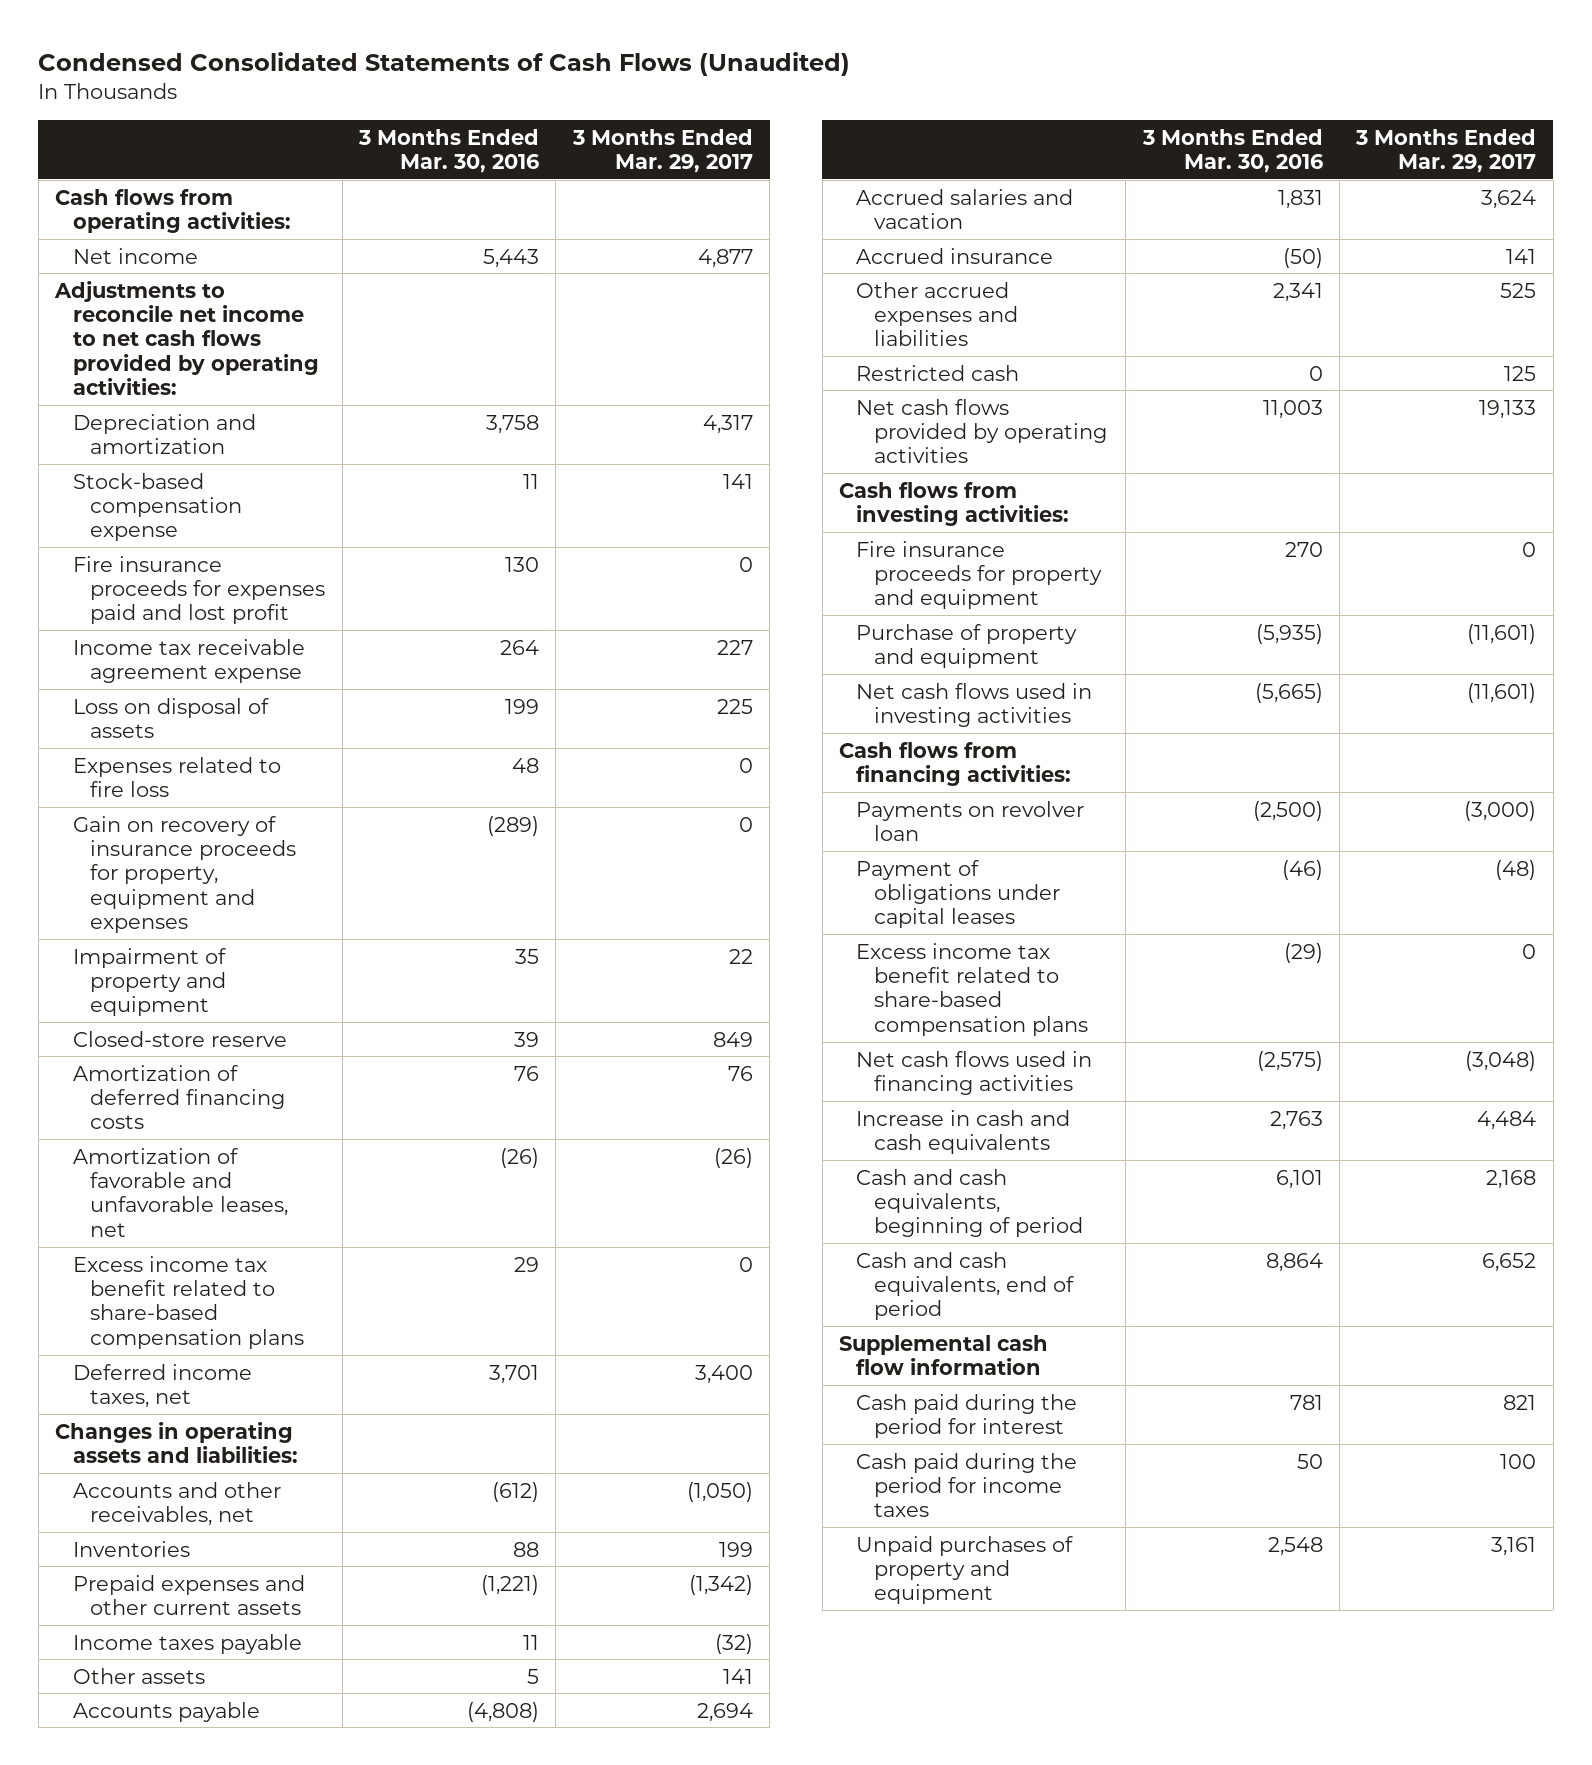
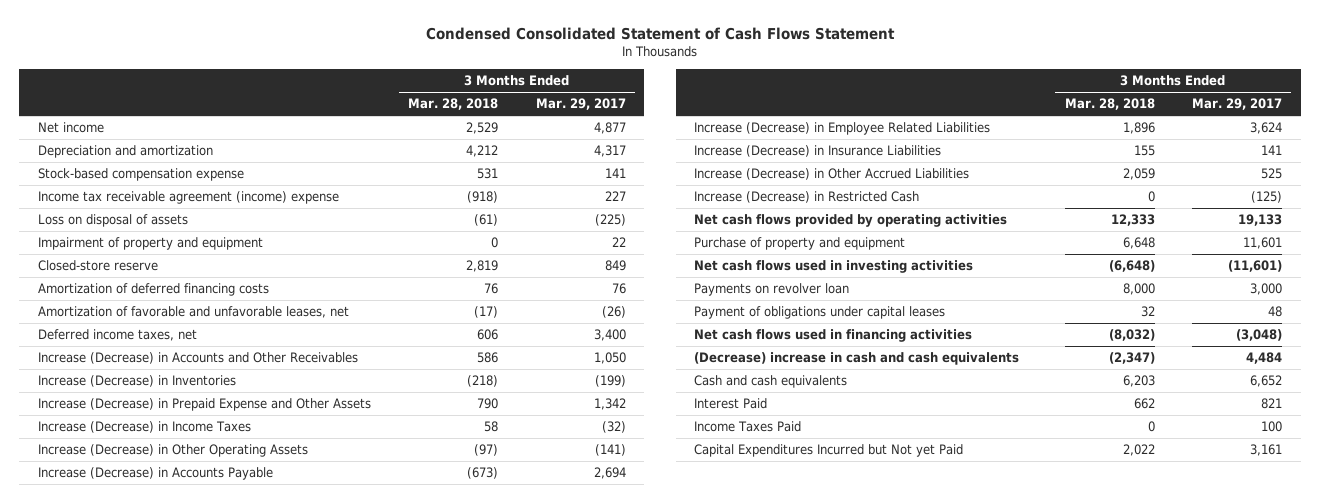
- Condensed Consolidated Statements of Cash Flows (Unaudited)
+ Condensed Consolidated Statement of Cash Flows Statement
- | 3 Months Ended Mar. 30, 2016 | 3 Months Ended Mar. 29, 2017
+ | 3 Months Ended Mar. 28, 2018 | 3 Months Ended Mar. 29, 2017
- Cash flows from operating activities:
- Adjustments to reconcile net income to net cash flows provided by operating activities:
- Fire insurance proceeds for expenses paid and lost profit | 130 | 0
- Income tax receivable agreement expense | 264 | 227
- Loss on disposal of assets | 199 | 225
- Expenses related to fire loss | 48 | 0
- Gain on recovery of insurance proceeds for property, equipment and expenses | (289) | 0
+ Income tax receivable agreement (income) expense | (918) | 227
+ Loss on disposal of assets | (61) | (225)
- Excess income tax benefit related to share-based compensation plans | 29 | 0
- Changes in operating assets and liabilities:
- Accounts and other receivables, net | (612) | (1,050)
- Inventories | 88 | 199
- Prepaid expenses and other current assets | (1,221) | (1,342)
- Income taxes payable | 11 | (32)
- Other assets | 5 | 141
- Accounts payable | (4,808) | 2,694
- Accrued salaries and vacation | 1,831 | 3,624
- Accrued insurance | (50) | 141
- Other accrued expenses and liabilities | 2,341 | 525
- Restricted cash | 0 | 125
+ Increase (Decrease) in Accounts and Other Receivables | 586 | 1,050
+ Increase (Decrease) in Inventories | (218) | (199)
+ Increase (Decrease) in Prepaid Expense and Other Assets | 790 | 1,342
+ Increase (Decrease) in Income Taxes | 58 | (32)
+ Increase (Decrease) in Other Operating Assets | (97) | (141)
+ Increase (Decrease) in Accounts Payable | (673) | 2,694
+ Increase (Decrease) in Employee Related Liabilities | 1,896 | 3,624
+ Increase (Decrease) in Insurance Liabilities | 155 | 141
+ Increase (Decrease) in Other Accrued Liabilities | 2,059 | 525
+ Increase (Decrease) in Restricted Cash | 0 | (125)
- Cash flows from investing activities:
- Fire insurance proceeds for property and equipment | 270 | 0
- Purchase of property and equipment | (5,935) | (11,601)
+ Purchase of property and equipment | 6,648 | 11,601
- Cash flows from financing activities:
- Payments on revolver loan | (2,500) | (3,000)
- Payment of obligations under capital leases | (46) | (48)
- Excess income tax benefit related to share-based compensation plans | (29) | 0
+ Payments on revolver loan | 8,000 | 3,000
+ Payment of obligations under capital leases | 32 | 48
- Increase in cash and cash equivalents | 2,763 | 4,484
- Cash and cash equivalents, beginning of period | 6,101 | 2,168
- Cash and cash equivalents, end of period | 8,864 | 6,652
- Supplemental cash flow information
- Cash paid during the period for interest | 781 | 821
- Cash paid during the period for income taxes | 50 | 100
- Unpaid purchases of property and equipment | 2,548 | 3,161
+ (Decrease) increase in cash and cash equivalents | (2,347) | 4,484
+ Cash and cash equivalents | 6,203 | 6,652
+ Interest Paid | 662 | 821
+ Income Taxes Paid | 0 | 100
+ Capital Expenditures Incurred but Not yet Paid | 2,022 | 3,161

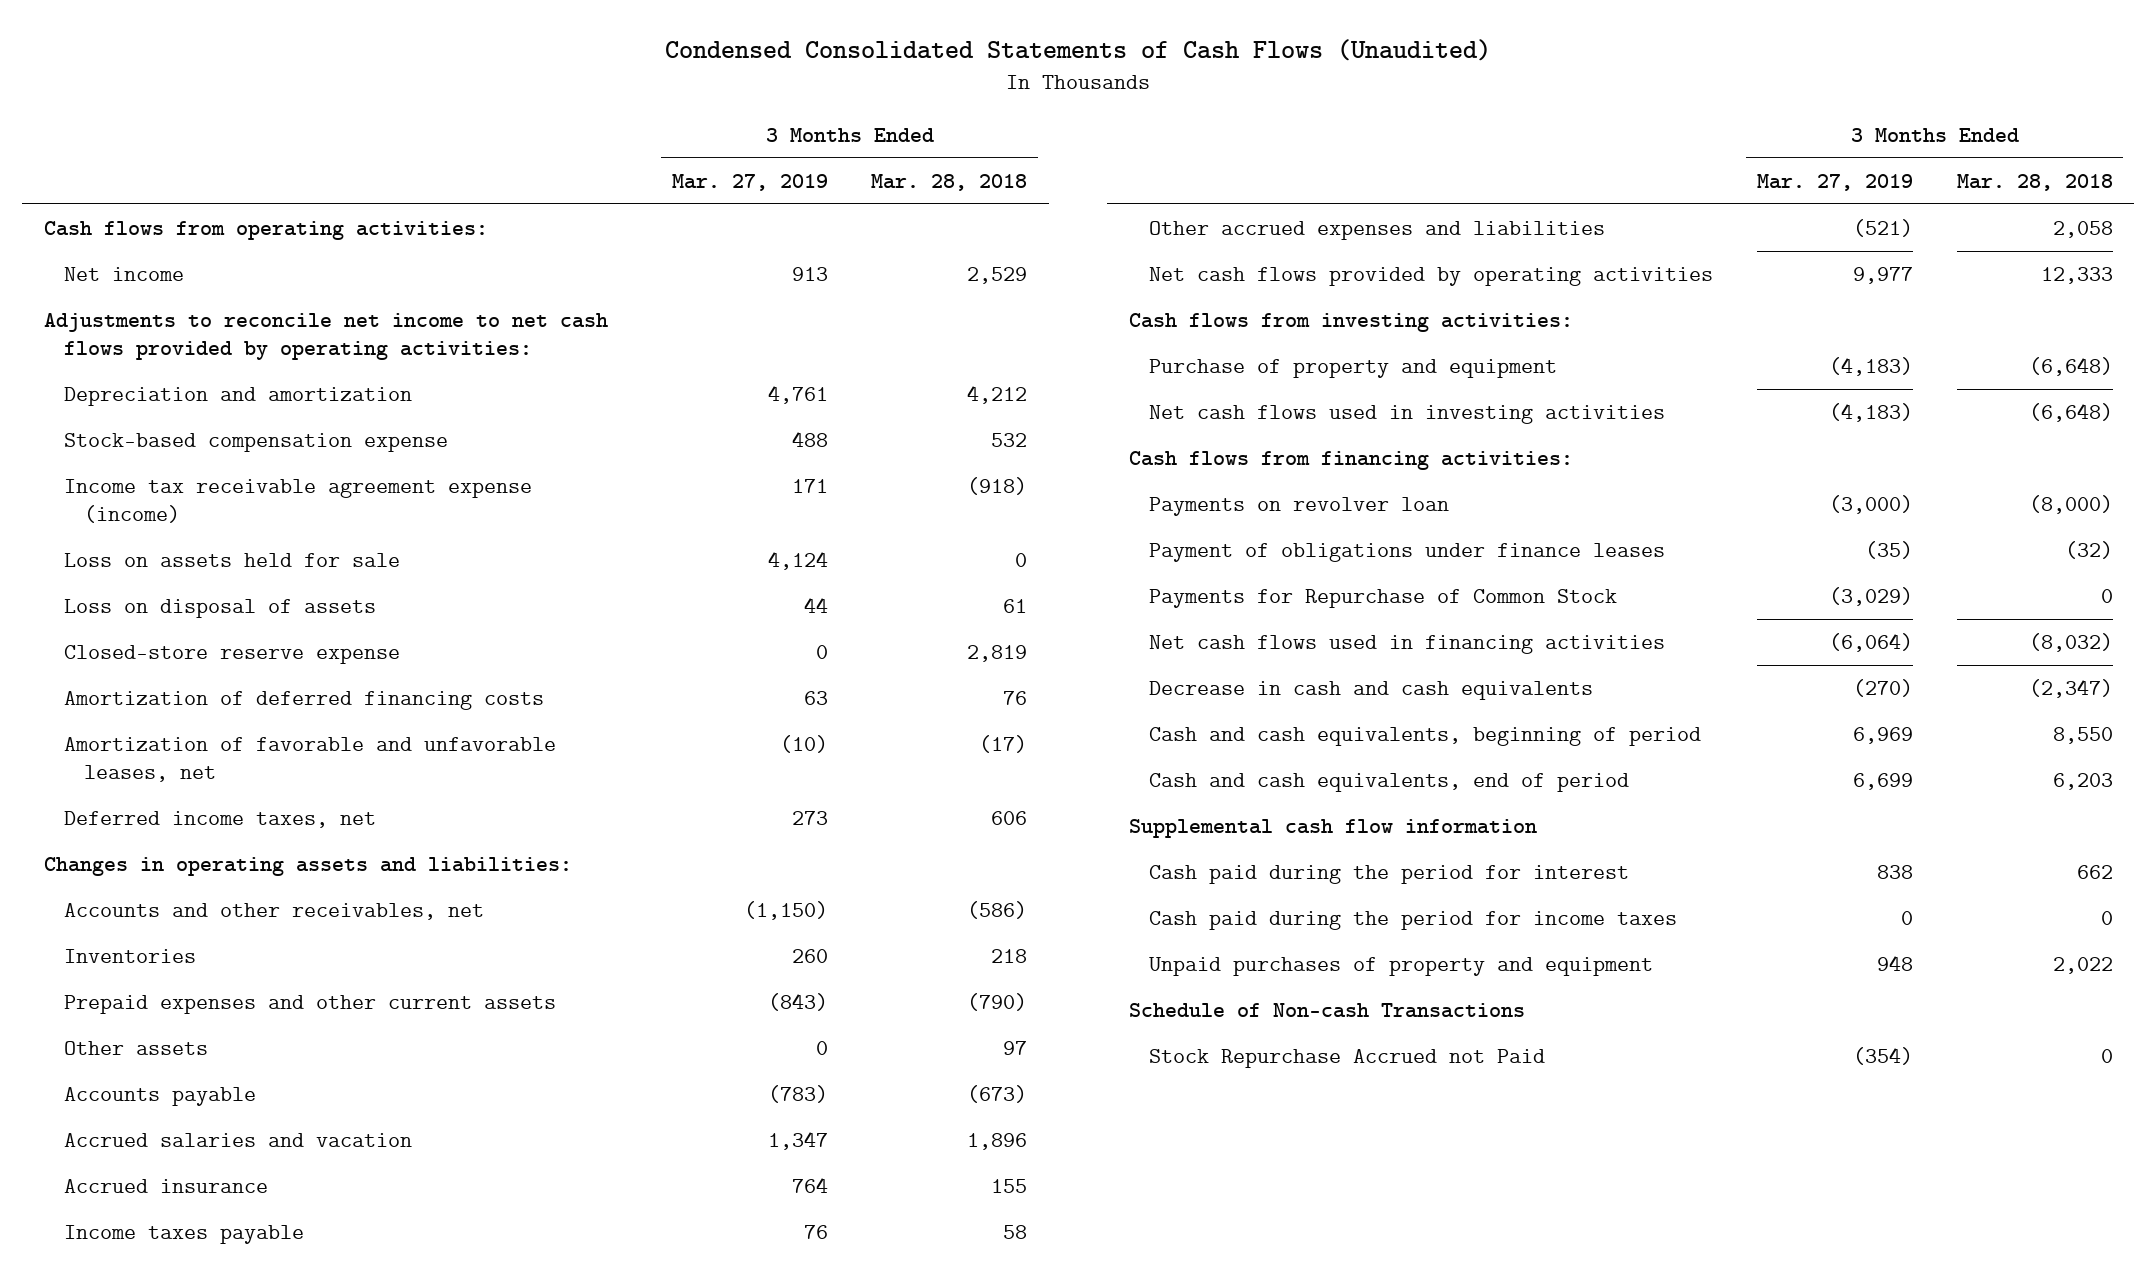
- Condensed Consolidated Statement of Cash Flows Statement
+ Condensed Consolidated Statements of Cash Flows (Unaudited)
- | 3 Months Ended Mar. 28, 2018 | 3 Months Ended Mar. 29, 2017
+ | 3 Months Ended Mar. 27, 2019 | 3 Months Ended Mar. 28, 2018
+ Cash flows from operating activities:
+ Adjustments to reconcile net income to net cash flows provided by operating activities:
- Stock-based compensation expense | 531 | 141
- Income tax receivable agreement (income) expense | (918) | 227
- Loss on disposal of assets | (61) | (225)
- Impairment of property and equipment | 0 | 22
- Closed-store reserve | 2,819 | 849
+ Stock-based compensation expense | 488 | 532
+ Income tax receivable agreement expense (income) | 171 | (918)
+ Loss on assets held for sale | 4,124 | 0
+ Loss on disposal of assets | 44 | 61
+ Closed-store reserve expense | 0 | 2,819
- Increase (Decrease) in Accounts and Other Receivables | 586 | 1,050
- Increase (Decrease) in Inventories | (218) | (199)
- Increase (Decrease) in Prepaid Expense and Other Assets | 790 | 1,342
- Increase (Decrease) in Income Taxes | 58 | (32)
- Increase (Decrease) in Other Operating Assets | (97) | (141)
- Increase (Decrease) in Accounts Payable | (673) | 2,694
- Increase (Decrease) in Employee Related Liabilities | 1,896 | 3,624
- Increase (Decrease) in Insurance Liabilities | 155 | 141
- Increase (Decrease) in Other Accrued Liabilities | 2,059 | 525
- Increase (Decrease) in Restricted Cash | 0 | (125)
+ Changes in operating assets and liabilities:
+ Accounts and other receivables, net | (1,150) | (586)
+ Inventories | 260 | 218
+ Prepaid expenses and other current assets | (843) | (790)
+ Other assets | 0 | 97
+ Accounts payable | (783) | (673)
+ Accrued salaries and vacation | 1,347 | 1,896
+ Accrued insurance | 764 | 155
+ Income taxes payable | 76 | 58
+ Other accrued expenses and liabilities | (521) | 2,058
- Purchase of property and equipment | 6,648 | 11,601
+ Cash flows from investing activities:
+ Purchase of property and equipment | (4,183) | (6,648)
- Payments on revolver loan | 8,000 | 3,000
- Payment of obligations under capital leases | 32 | 48
+ Cash flows from financing activities:
+ Payments on revolver loan | (3,000) | (8,000)
+ Payment of obligations under finance leases | (35) | (32)
+ Payments for Repurchase of Common Stock | (3,029) | 0
- (Decrease) increase in cash and cash equivalents | (2,347) | 4,484
- Cash and cash equivalents | 6,203 | 6,652
- Interest Paid | 662 | 821
- Income Taxes Paid | 0 | 100
- Capital Expenditures Incurred but Not yet Paid | 2,022 | 3,161
+ Decrease in cash and cash equivalents | (270) | (2,347)
+ Cash and cash equivalents, beginning of period | 6,969 | 8,550
+ Cash and cash equivalents, end of period | 6,699 | 6,203
+ Supplemental cash flow information
+ Cash paid during the period for interest | 838 | 662
+ Cash paid during the period for income taxes | 0 | 0
+ Unpaid purchases of property and equipment | 948 | 2,022
+ Schedule of Non-cash Transactions
+ Stock Repurchase Accrued not Paid | (354) | 0

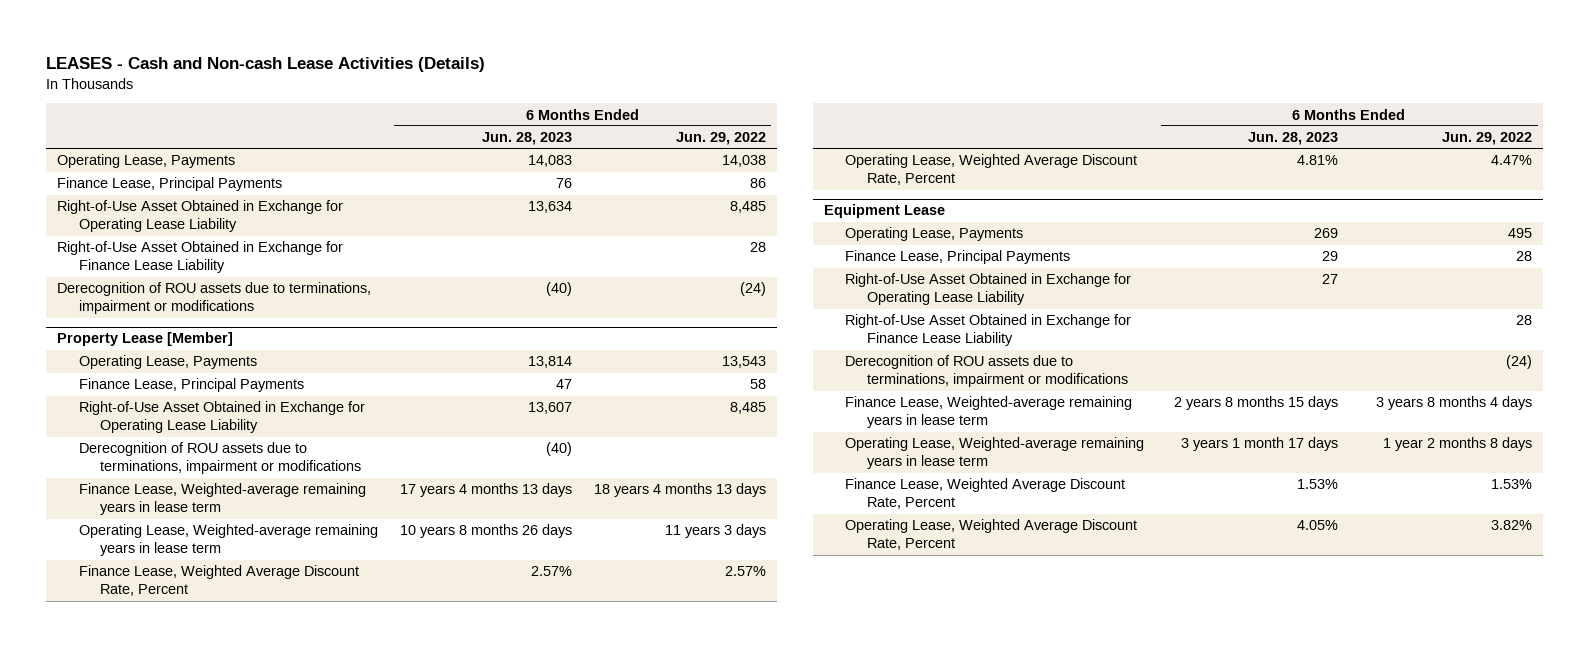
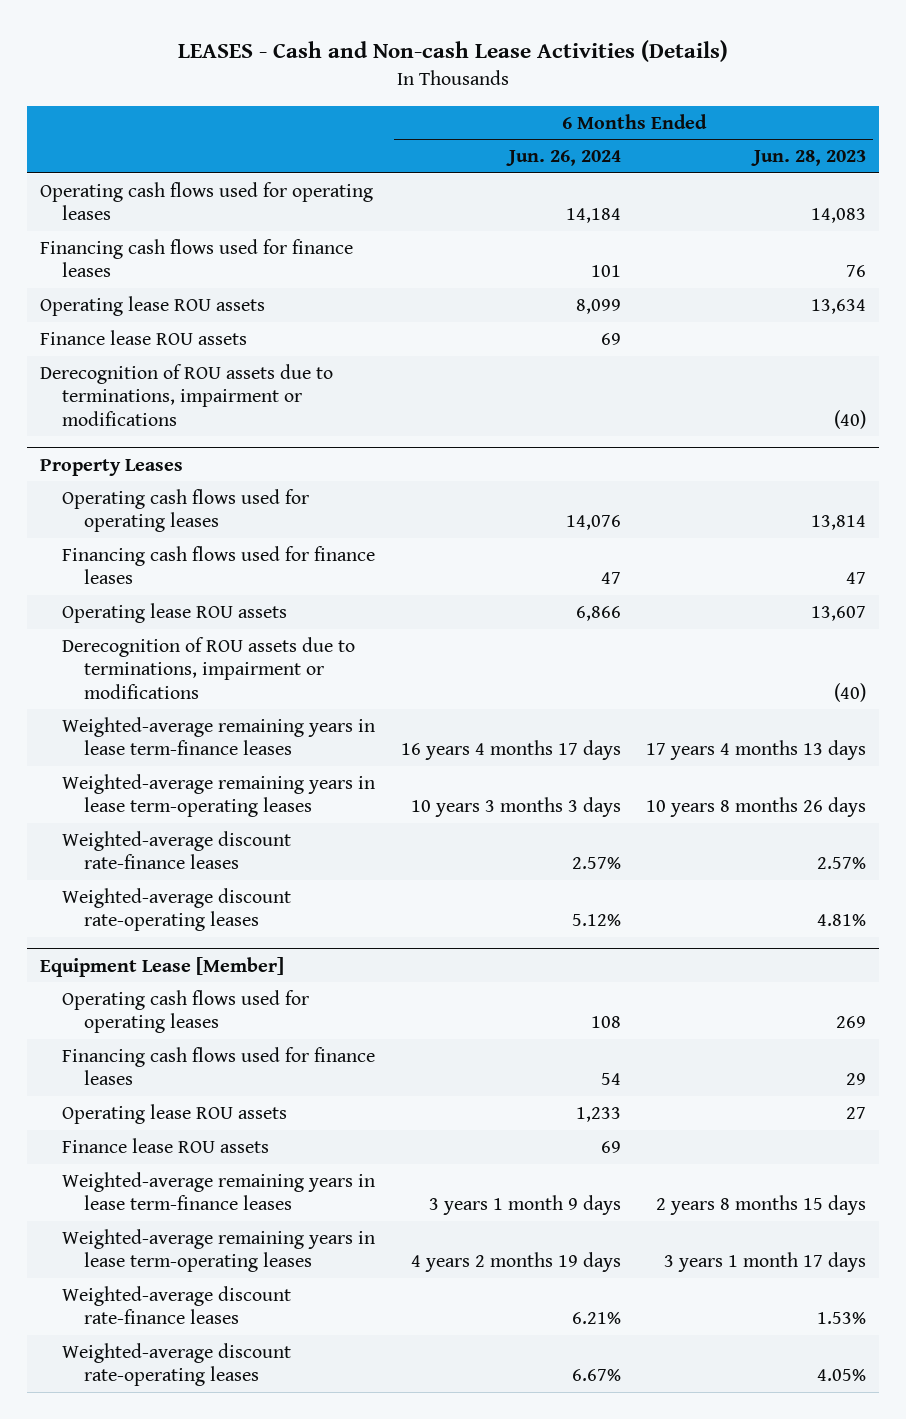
- | 6 Months Ended Jun. 28, 2023 | 6 Months Ended Jun. 29, 2022
+ | 6 Months Ended Jun. 26, 2024 | 6 Months Ended Jun. 28, 2023
- Operating Lease, Payments | 14,083 | 14,038
- Finance Lease, Principal Payments | 76 | 86
- Right-of-Use Asset Obtained in Exchange for Operating Lease Liability | 13,634 | 8,485
- Right-of-Use Asset Obtained in Exchange for Finance Lease Liability | | 28
+ Operating cash flows used for operating leases | 14,184 | 14,083
+ Financing cash flows used for finance leases | 101 | 76
+ Operating lease ROU assets | 8,099 | 13,634
+ Finance lease ROU assets | 69 |
- Property Lease [Member]
- Operating Lease, Payments | 13,814 | 13,543
- Finance Lease, Principal Payments | 47 | 58
- Right-of-Use Asset Obtained in Exchange for Operating Lease Liability | 13,607 | 8,485
+ Property Leases
+ Operating cash flows used for operating leases | 14,076 | 13,814
+ Financing cash flows used for finance leases | 47 | 47
+ Operating lease ROU assets | 6,866 | 13,607
- Finance Lease, Weighted-average remaining years in lease term | 17 years 4 months 13 days | 18 years 4 months 13 days
- Operating Lease, Weighted-average remaining years in lease term | 10 years 8 months 26 days | 11 years 3 days
- Finance Lease, Weighted Average Discount Rate, Percent | 2.57% | 2.57%
- Operating Lease, Weighted Average Discount Rate, Percent | 4.81% | 4.47%
- Equipment Lease
- Operating Lease, Payments | 269 | 495
- Finance Lease, Principal Payments | 29 | 28
- Right-of-Use Asset Obtained in Exchange for Operating Lease Liability | 27 |
- Right-of-Use Asset Obtained in Exchange for Finance Lease Liability | | 28
- Derecognition of ROU assets due to terminations, impairment or modifications | | (24)
- Finance Lease, Weighted-average remaining years in lease term | 2 years 8 months 15 days | 3 years 8 months 4 days
- Operating Lease, Weighted-average remaining years in lease term | 3 years 1 month 17 days | 1 year 2 months 8 days
- Finance Lease, Weighted Average Discount Rate, Percent | 1.53% | 1.53%
- Operating Lease, Weighted Average Discount Rate, Percent | 4.05% | 3.82%
+ Weighted-average remaining years in lease term-finance leases | 16 years 4 months 17 days | 17 years 4 months 13 days
+ Weighted-average remaining years in lease term-operating leases | 10 years 3 months 3 days | 10 years 8 months 26 days
+ Weighted-average discount rate-finance leases | 2.57% | 2.57%
+ Weighted-average discount rate-operating leases | 5.12% | 4.81%
+ Equipment Lease [Member]
+ Operating cash flows used for operating leases | 108 | 269
+ Financing cash flows used for finance leases | 54 | 29
+ Operating lease ROU assets | 1,233 | 27
+ Finance lease ROU assets | 69 |
+ Weighted-average remaining years in lease term-finance leases | 3 years 1 month 9 days | 2 years 8 months 15 days
+ Weighted-average remaining years in lease term-operating leases | 4 years 2 months 19 days | 3 years 1 month 17 days
+ Weighted-average discount rate-finance leases | 6.21% | 1.53%
+ Weighted-average discount rate-operating leases | 6.67% | 4.05%

